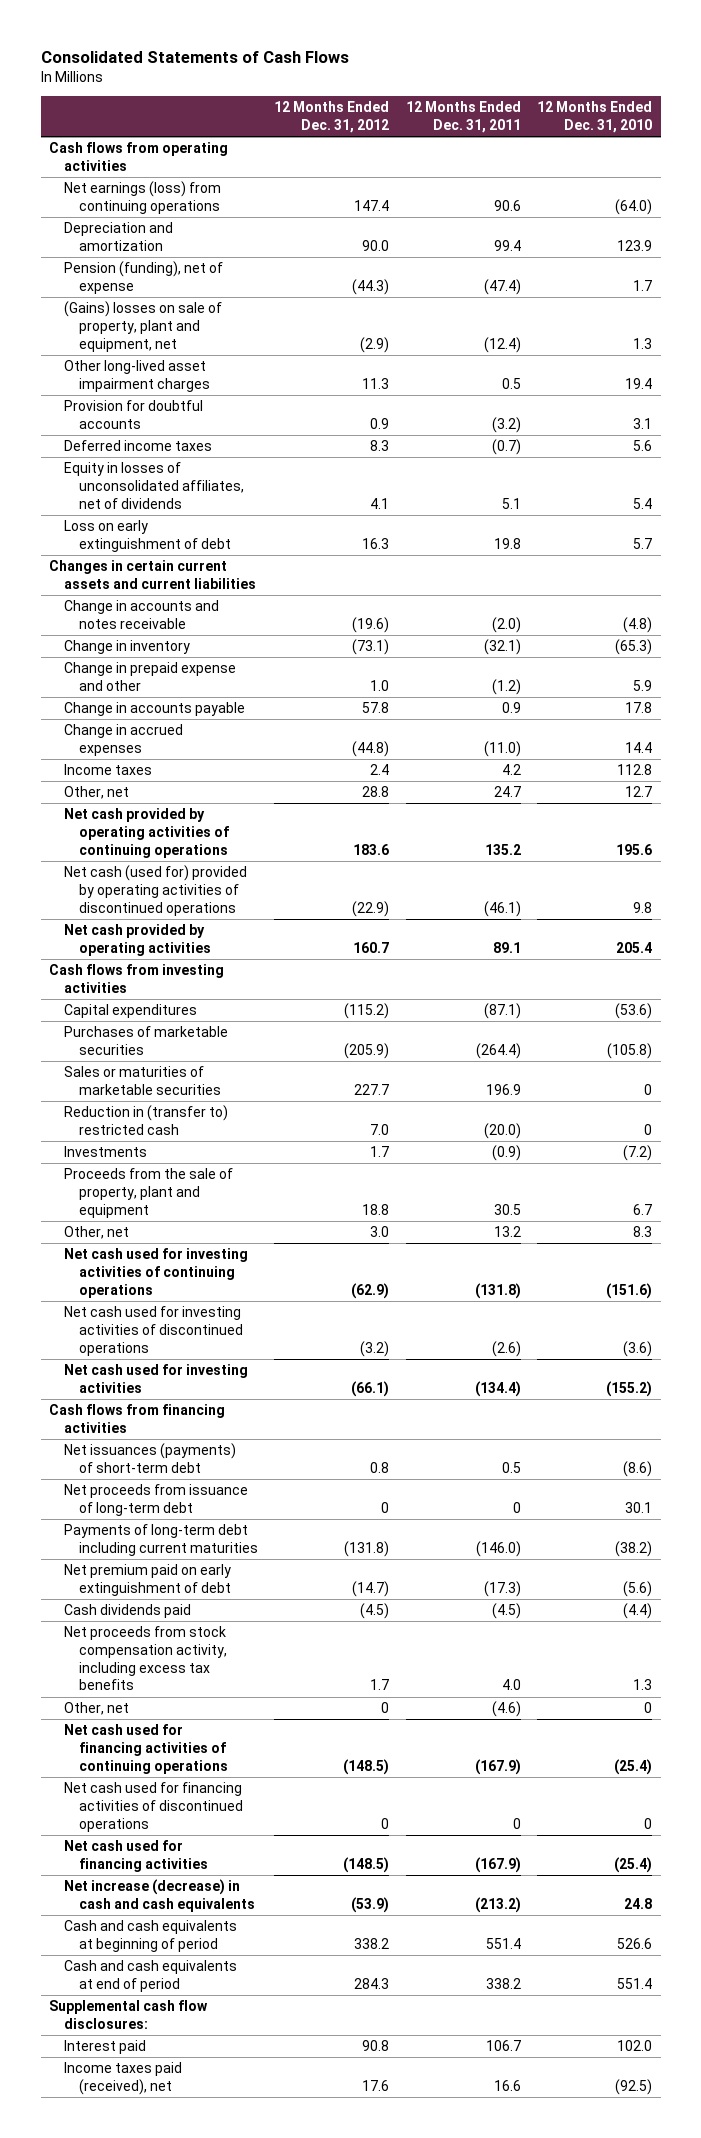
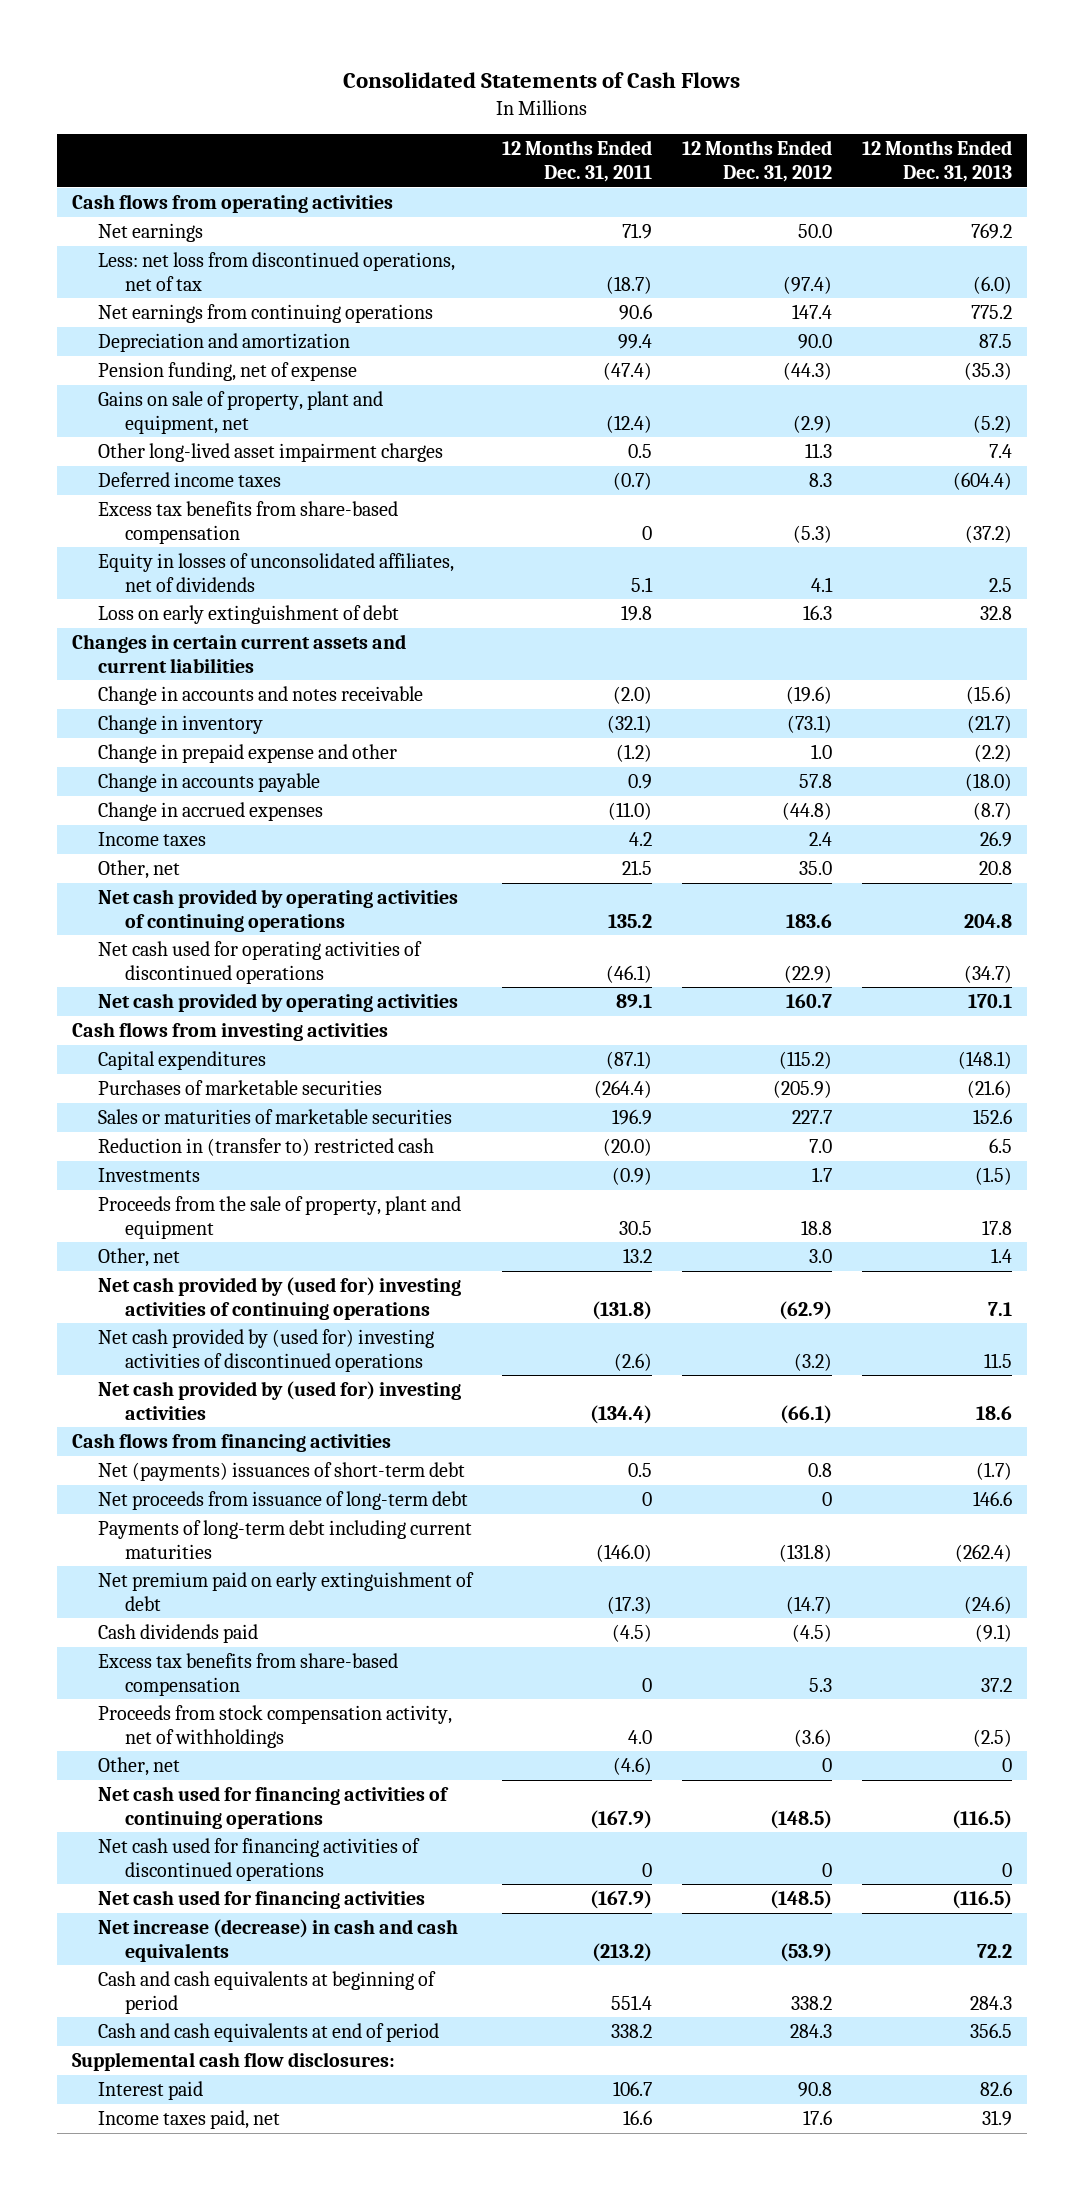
- | 12 Months Ended Dec. 31, 2012 | 12 Months Ended Dec. 31, 2011 | 12 Months Ended Dec. 31, 2010
+ | 12 Months Ended Dec. 31, 2011 | 12 Months Ended Dec. 31, 2012 | 12 Months Ended Dec. 31, 2013
- Net earnings (loss) from continuing operations | 147.4 | 90.6 | (64.0)
+ Net earnings | 71.9 | 50.0 | 769.2
+ Less: net loss from discontinued operations, net of tax | (18.7) | (97.4) | (6.0)
+ Net earnings from continuing operations | 90.6 | 147.4 | 775.2
- Pension (funding), net of expense | (44.3) | (47.4) | 1.7
- (Gains) losses on sale of property, plant and equipment, net | (2.9) | (12.4) | 1.3
+ Pension funding, net of expense | (47.4) | (44.3) | (35.3)
+ Gains on sale of property, plant and equipment, net | (12.4) | (2.9) | (5.2)
- Provision for doubtful accounts | 0.9 | (3.2) | 3.1
+ Excess tax benefits from share-based compensation | 0 | (5.3) | (37.2)
- Other, net | 28.8 | 24.7 | 12.7
+ Other, net | 21.5 | 35.0 | 20.8
- Net cash (used for) provided by operating activities of discontinued operations | (22.9) | (46.1) | 9.8
+ Net cash used for operating activities of discontinued operations | (46.1) | (22.9) | (34.7)
- Net cash used for investing activities of continuing operations | (62.9) | (131.8) | (151.6)
- Net cash used for investing activities of discontinued operations | (3.2) | (2.6) | (3.6)
- Net cash used for investing activities | (66.1) | (134.4) | (155.2)
+ Net cash provided by (used for) investing activities of continuing operations | (131.8) | (62.9) | 7.1
+ Net cash provided by (used for) investing activities of discontinued operations | (2.6) | (3.2) | 11.5
+ Net cash provided by (used for) investing activities | (134.4) | (66.1) | 18.6
- Net issuances (payments) of short-term debt | 0.8 | 0.5 | (8.6)
+ Net (payments) issuances of short-term debt | 0.5 | 0.8 | (1.7)
- Net proceeds from stock compensation activity, including excess tax benefits | 1.7 | 4.0 | 1.3
+ Excess tax benefits from share-based compensation | 0 | 5.3 | 37.2
+ Proceeds from stock compensation activity, net of withholdings | 4.0 | (3.6) | (2.5)
- Income taxes paid (received), net | 17.6 | 16.6 | (92.5)
+ Income taxes paid, net | 16.6 | 17.6 | 31.9

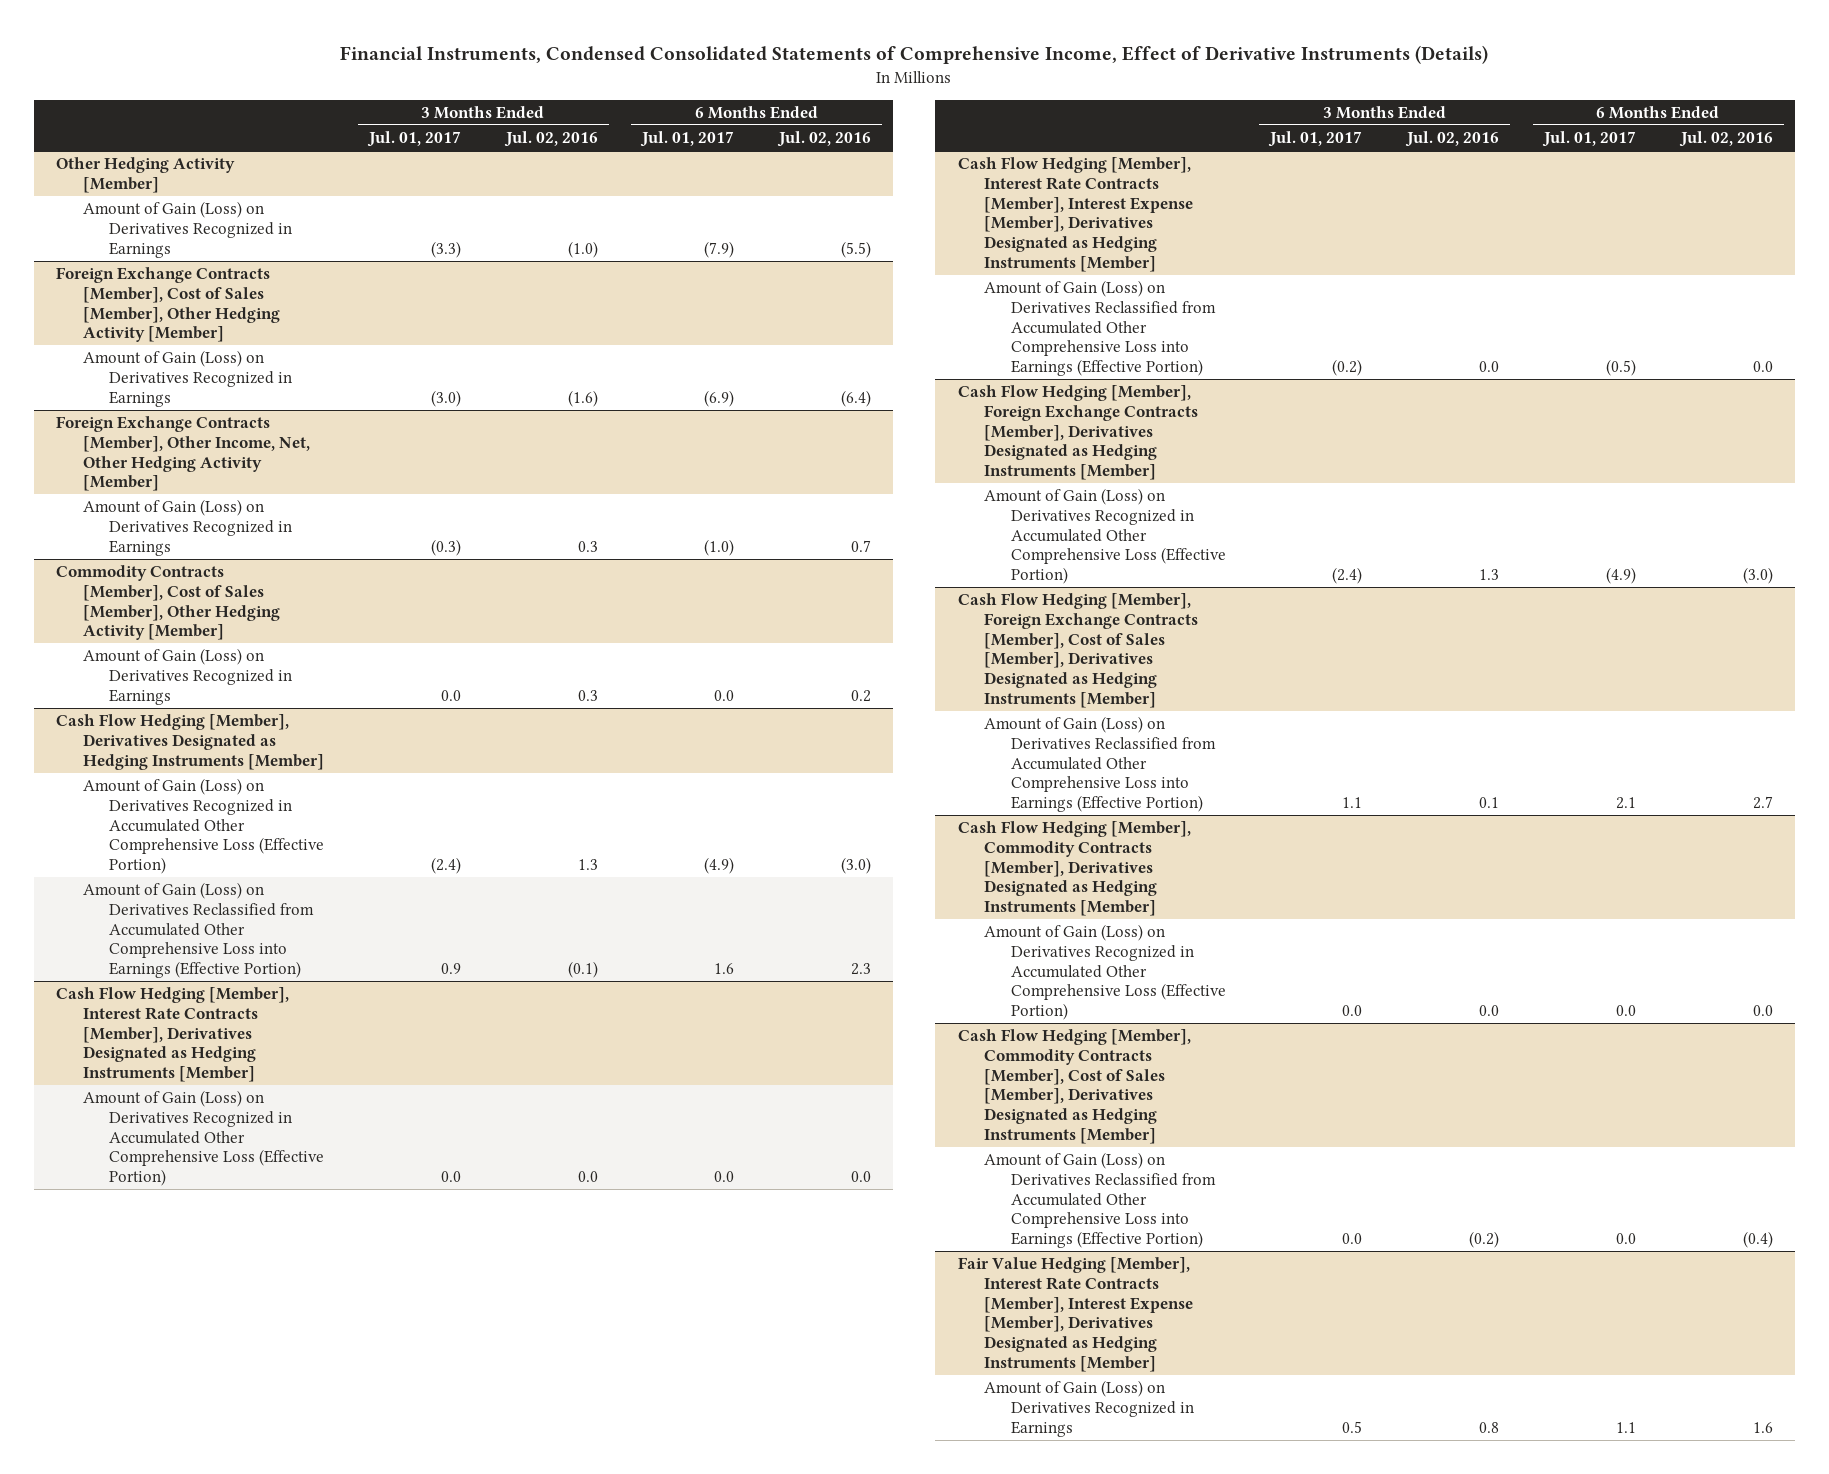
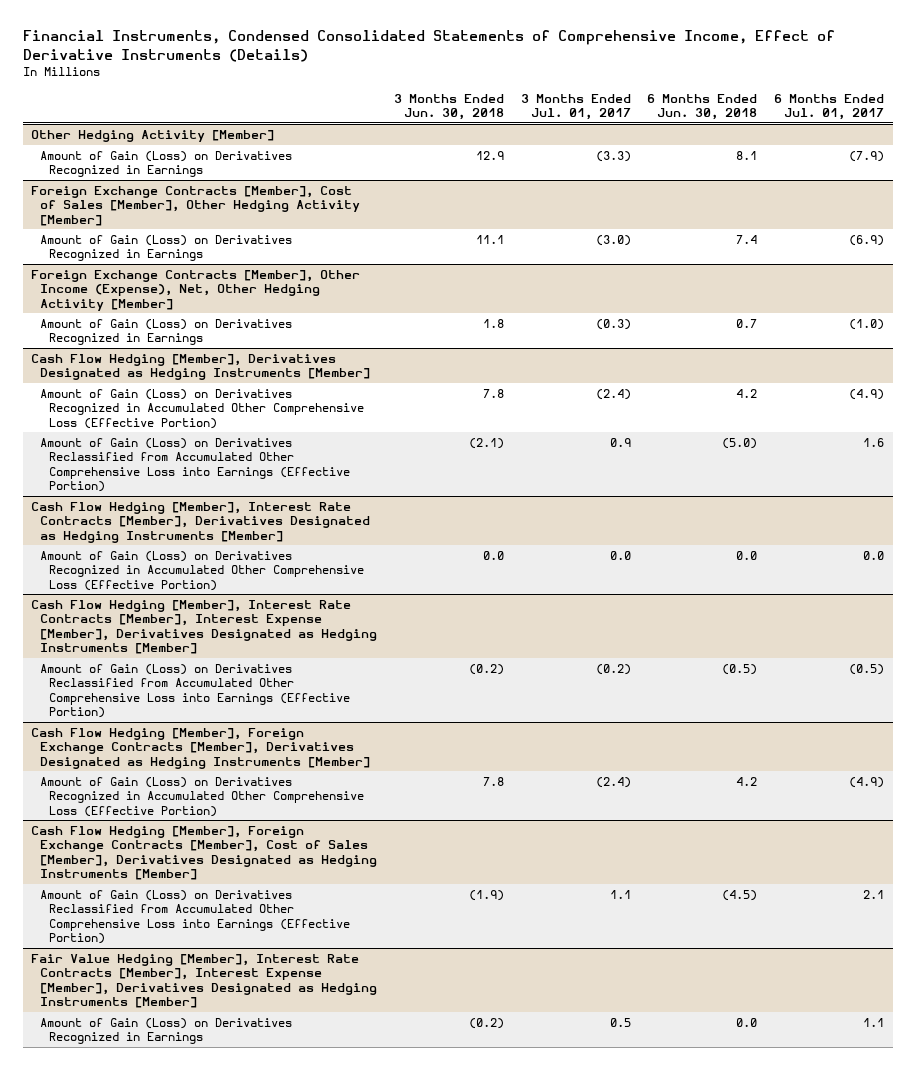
- | 3 Months Ended Jul. 01, 2017 | 3 Months Ended Jul. 02, 2016 | 6 Months Ended Jul. 01, 2017 | 6 Months Ended Jul. 02, 2016
+ | 3 Months Ended Jun. 30, 2018 | 3 Months Ended Jul. 01, 2017 | 6 Months Ended Jun. 30, 2018 | 6 Months Ended Jul. 01, 2017
- Foreign Exchange Contracts [Member], Other Income, Net, Other Hedging Activity [Member]
+ Foreign Exchange Contracts [Member], Other Income (Expense), Net, Other Hedging Activity [Member]
- Commodity Contracts [Member], Cost of Sales [Member], Other Hedging Activity [Member]
- Amount of Gain (Loss) on Derivatives Recognized in Earnings | 0.0 | 0.3 | 0.0 | 0.2
- Cash Flow Hedging [Member], Commodity Contracts [Member], Derivatives Designated as Hedging Instruments [Member]
- Amount of Gain (Loss) on Derivatives Recognized in Accumulated Other Comprehensive Loss (Effective Portion) | 0.0 | 0.0 | 0.0 | 0.0
- Cash Flow Hedging [Member], Commodity Contracts [Member], Cost of Sales [Member], Derivatives Designated as Hedging Instruments [Member]
- Amount of Gain (Loss) on Derivatives Reclassified from Accumulated Other Comprehensive Loss into Earnings (Effective Portion) | 0.0 | (0.2) | 0.0 | (0.4)

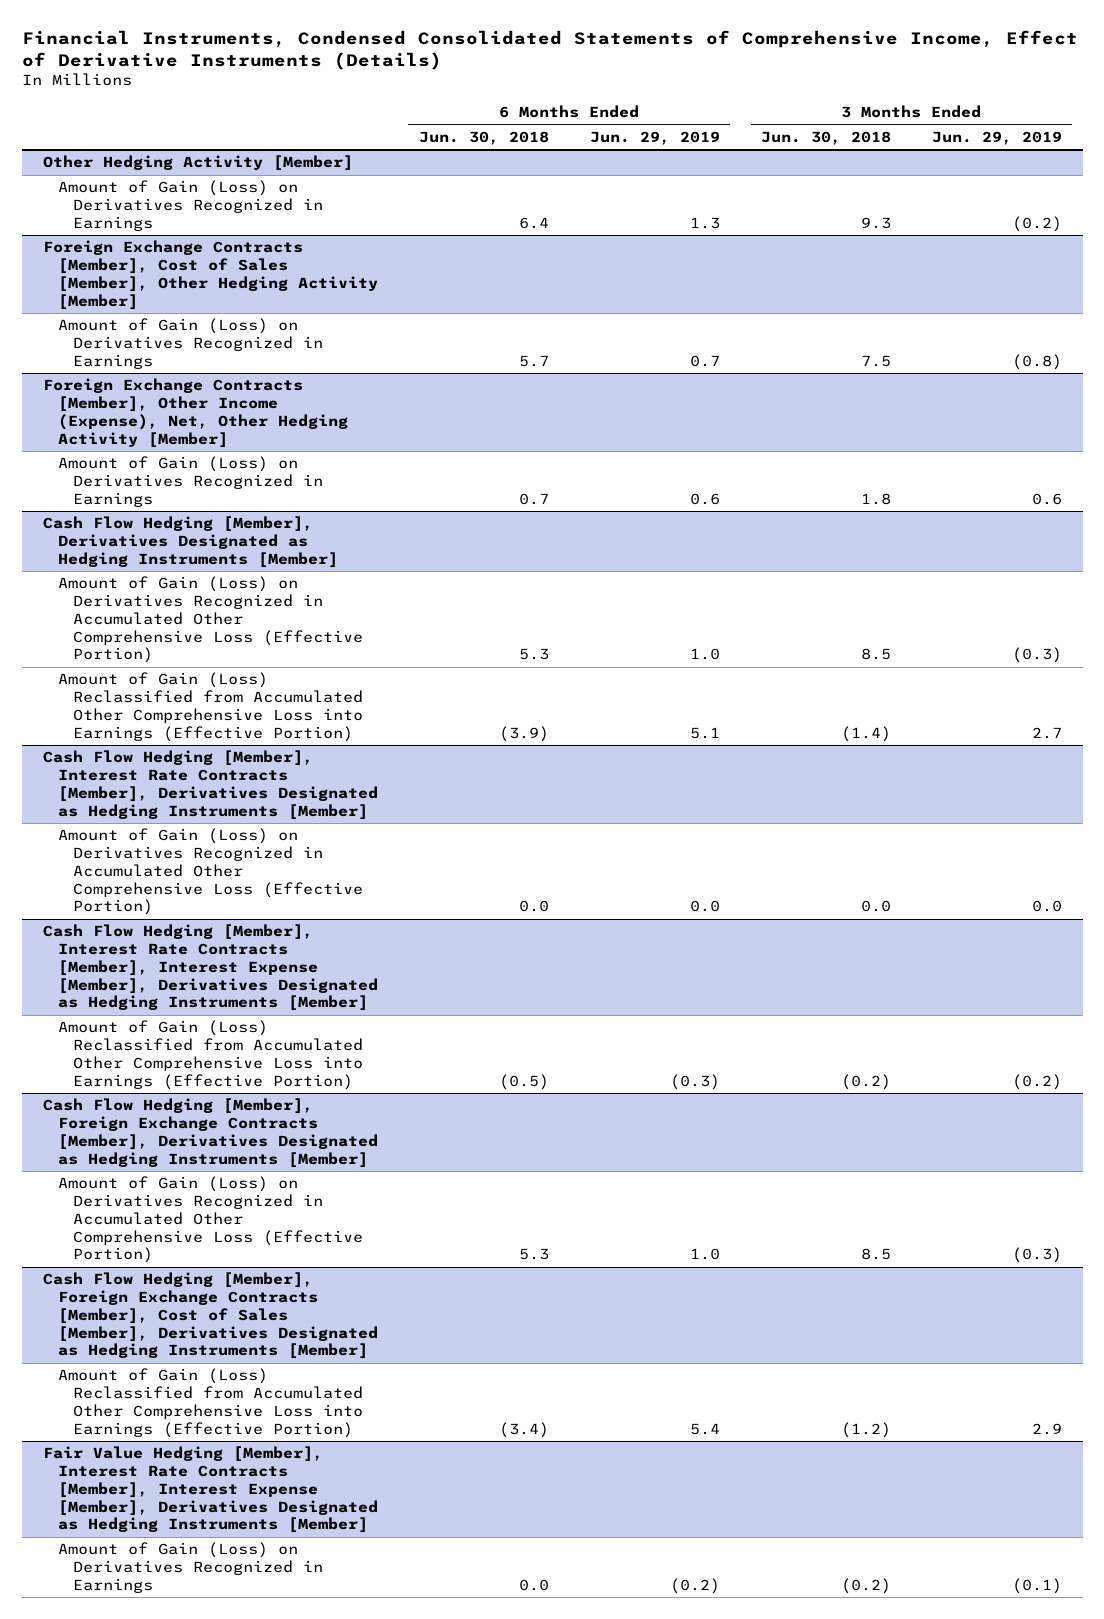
- | 3 Months Ended Jun. 30, 2018 | 3 Months Ended Jul. 01, 2017 | 6 Months Ended Jun. 30, 2018 | 6 Months Ended Jul. 01, 2017
+ | 6 Months Ended Jun. 30, 2018 | 6 Months Ended Jun. 29, 2019 | 3 Months Ended Jun. 30, 2018 | 3 Months Ended Jun. 29, 2019
@ Other Hedging Activity [Member]
- Amount of Gain (Loss) on Derivatives Recognized in Earnings | 12.9 | (3.3) | 8.1 | (7.9)
+ Amount of Gain (Loss) on Derivatives Recognized in Earnings | 6.4 | 1.3 | 9.3 | (0.2)
@ Foreign Exchange Contracts [Member], Cost of Sales [Member], Other Hedging Activity [Member]
- Amount of Gain (Loss) on Derivatives Recognized in Earnings | 11.1 | (3.0) | 7.4 | (6.9)
+ Amount of Gain (Loss) on Derivatives Recognized in Earnings | 5.7 | 0.7 | 7.5 | (0.8)
@ Cash Flow Hedging [Member], Derivatives Designated as Hedging Instruments [Member]
- Amount of Gain (Loss) on Derivatives Recognized in Accumulated Other Comprehensive Loss (Effective Portion) | 7.8 | (2.4) | 4.2 | (4.9)
- Amount of Gain (Loss) on Derivatives Reclassified from Accumulated Other Comprehensive Loss into Earnings (Effective Portion) | (2.1) | 0.9 | (5.0) | 1.6
+ Amount of Gain (Loss) on Derivatives Recognized in Accumulated Other Comprehensive Loss (Effective Portion) | 5.3 | 1.0 | 8.5 | (0.3)
+ Amount of Gain (Loss) Reclassified from Accumulated Other Comprehensive Loss into Earnings (Effective Portion) | (3.9) | 5.1 | (1.4) | 2.7
@ Cash Flow Hedging [Member], Interest Rate Contracts [Member], Interest Expense [Member], Derivatives Designated as Hedging Instruments [Member]
- Amount of Gain (Loss) on Derivatives Reclassified from Accumulated Other Comprehensive Loss into Earnings (Effective Portion) | (0.2) | (0.2) | (0.5) | (0.5)
+ Amount of Gain (Loss) Reclassified from Accumulated Other Comprehensive Loss into Earnings (Effective Portion) | (0.5) | (0.3) | (0.2) | (0.2)
@ Cash Flow Hedging [Member], Foreign Exchange Contracts [Member], Derivatives Designated as Hedging Instruments [Member]
- Amount of Gain (Loss) on Derivatives Recognized in Accumulated Other Comprehensive Loss (Effective Portion) | 7.8 | (2.4) | 4.2 | (4.9)
+ Amount of Gain (Loss) on Derivatives Recognized in Accumulated Other Comprehensive Loss (Effective Portion) | 5.3 | 1.0 | 8.5 | (0.3)
@ Cash Flow Hedging [Member], Foreign Exchange Contracts [Member], Cost of Sales [Member], Derivatives Designated as Hedging Instruments [Member]
- Amount of Gain (Loss) on Derivatives Reclassified from Accumulated Other Comprehensive Loss into Earnings (Effective Portion) | (1.9) | 1.1 | (4.5) | 2.1
+ Amount of Gain (Loss) Reclassified from Accumulated Other Comprehensive Loss into Earnings (Effective Portion) | (3.4) | 5.4 | (1.2) | 2.9

